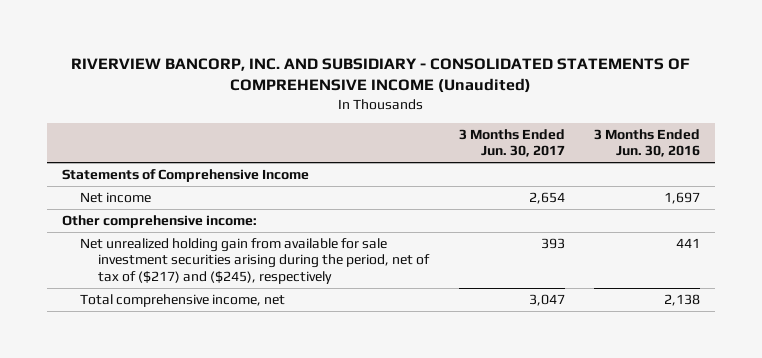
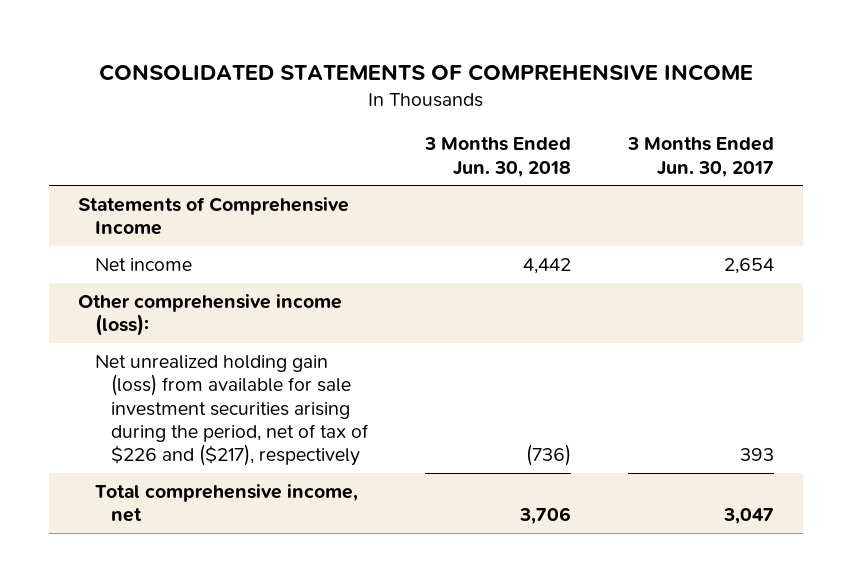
- RIVERVIEW BANCORP, INC. AND SUBSIDIARY - CONSOLIDATED STATEMENTS OF COMPREHENSIVE INCOME (Unaudited)
+ CONSOLIDATED STATEMENTS OF COMPREHENSIVE INCOME
- | 3 Months Ended Jun. 30, 2017 | 3 Months Ended Jun. 30, 2016
+ | 3 Months Ended Jun. 30, 2018 | 3 Months Ended Jun. 30, 2017
- Other comprehensive income:
- Net unrealized holding gain from available for sale investment securities arising during the period, net of tax of ($217) and ($245), respectively | 393 | 441
+ Other comprehensive income (loss):
+ Net unrealized holding gain (loss) from available for sale investment securities arising during the period, net of tax of $226 and ($217), respectively | (736) | 393

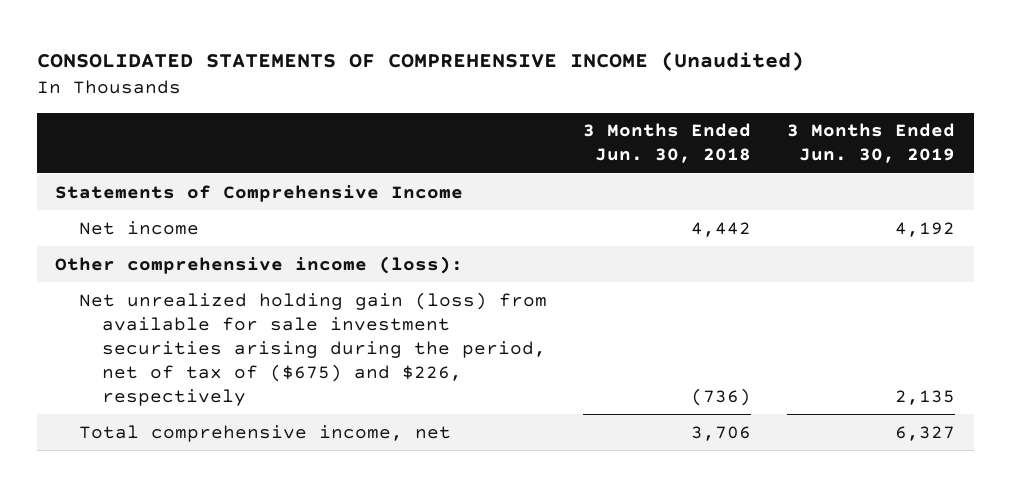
- CONSOLIDATED STATEMENTS OF COMPREHENSIVE INCOME
+ CONSOLIDATED STATEMENTS OF COMPREHENSIVE INCOME (Unaudited)
- | 3 Months Ended Jun. 30, 2018 | 3 Months Ended Jun. 30, 2017
+ | 3 Months Ended Jun. 30, 2018 | 3 Months Ended Jun. 30, 2019
- Net unrealized holding gain (loss) from available for sale investment securities arising during the period, net of tax of $226 and ($217), respectively | (736) | 393
+ Net unrealized holding gain (loss) from available for sale investment securities arising during the period, net of tax of ($675) and $226, respectively | (736) | 2,135

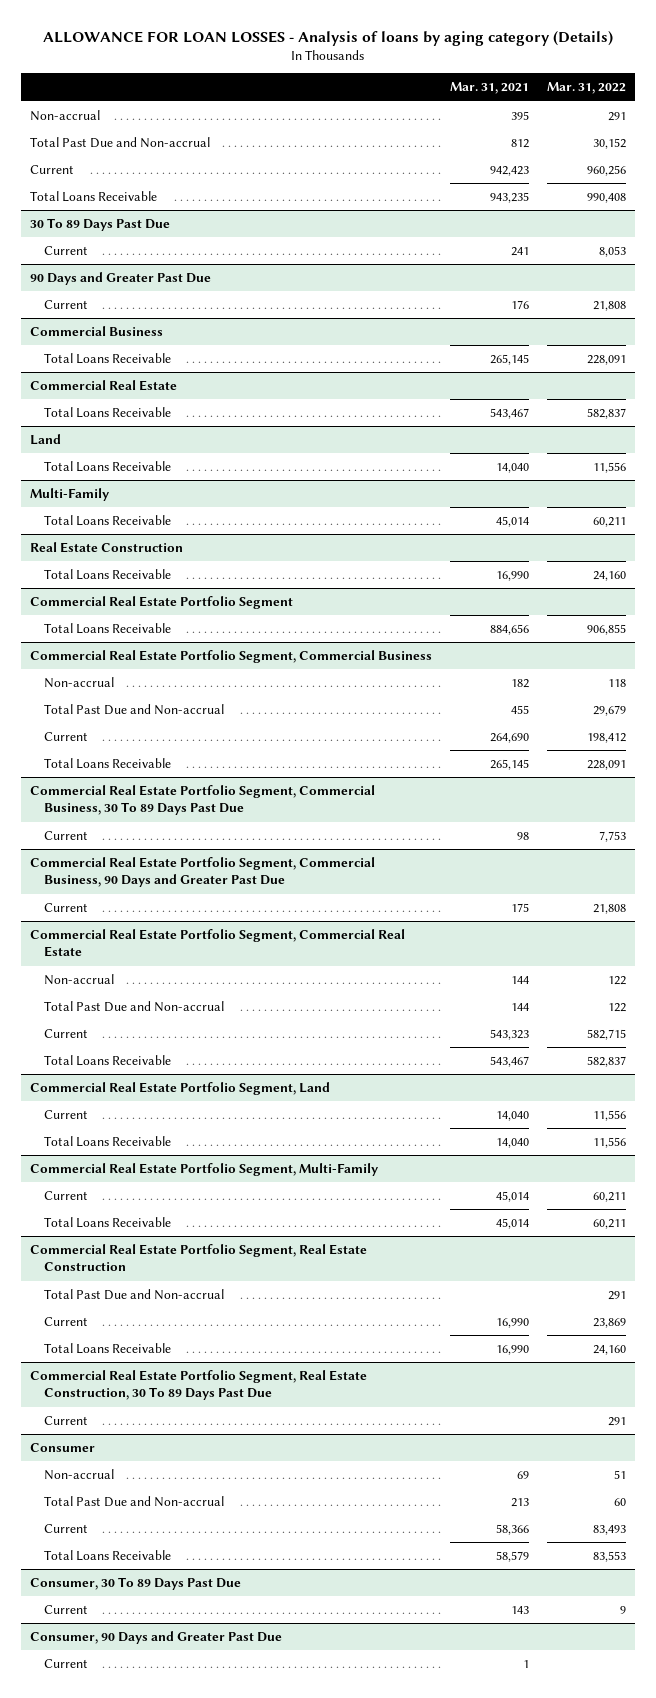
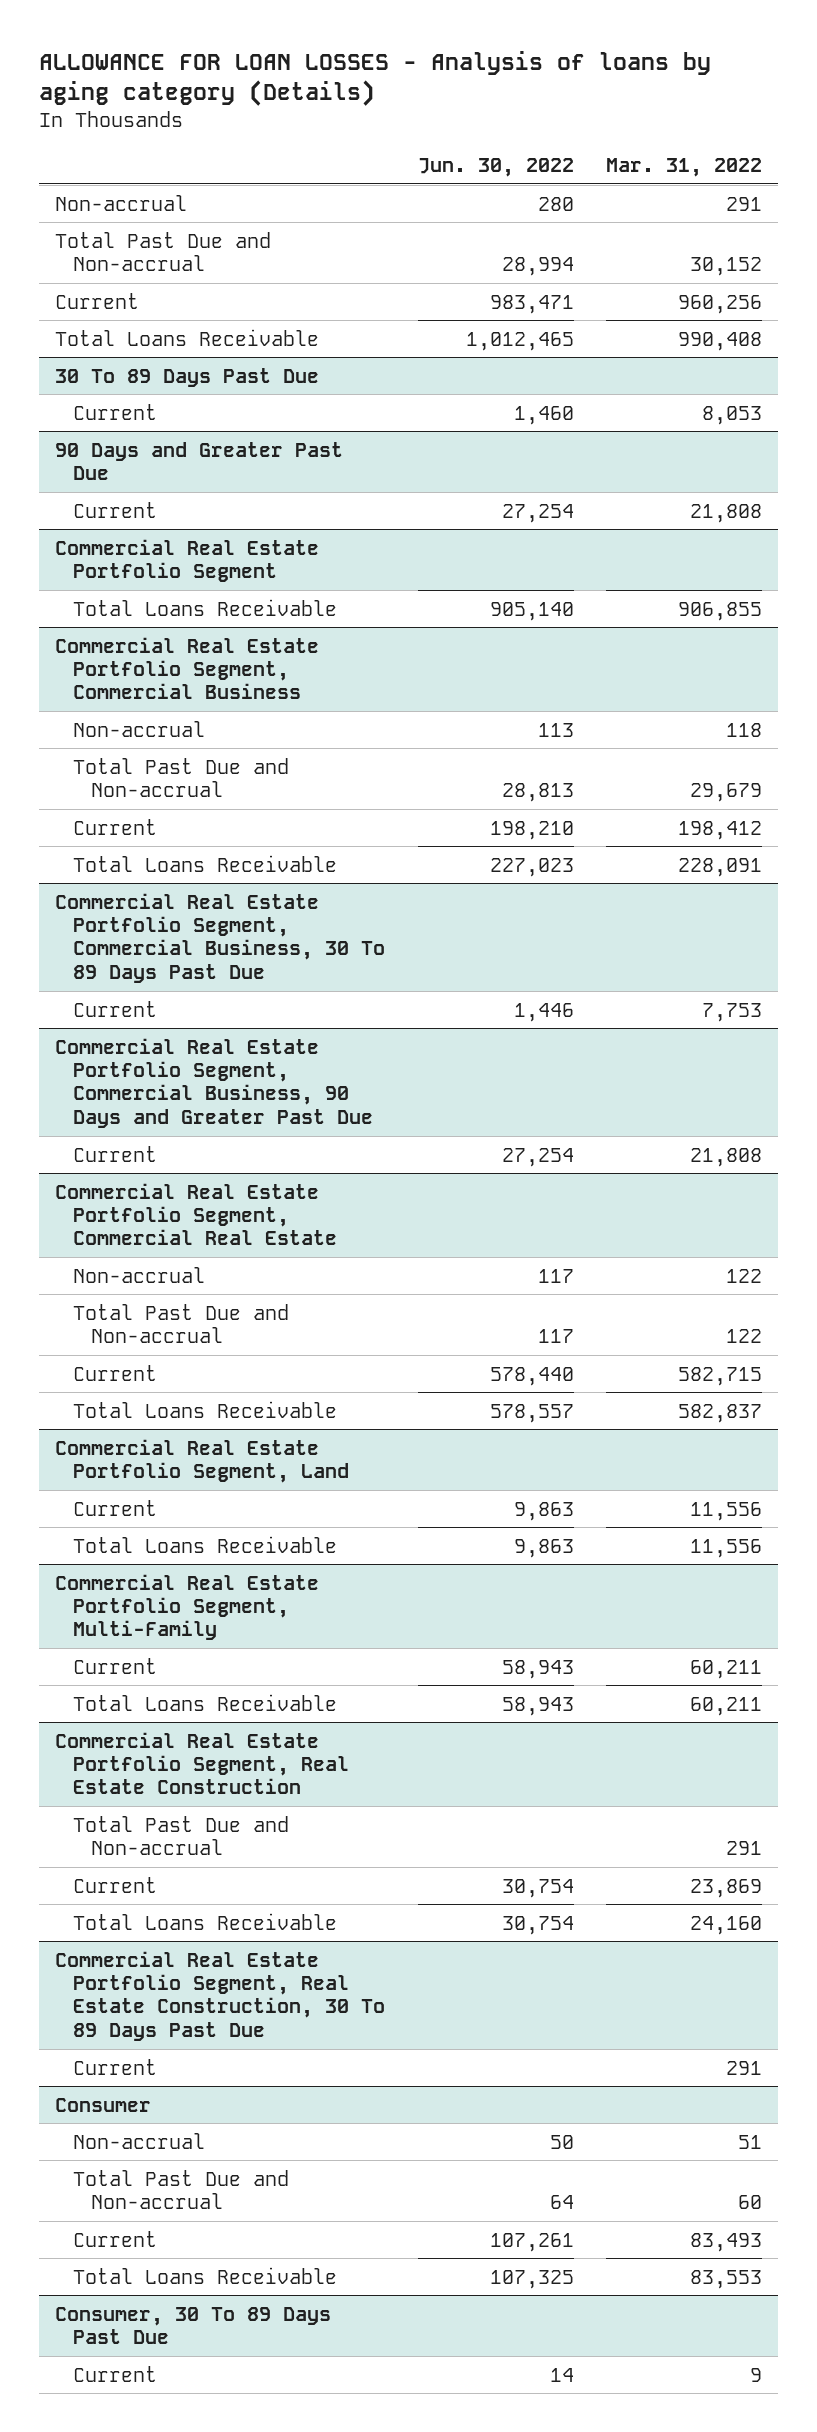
- | Mar. 31, 2021 | Mar. 31, 2022
+ | Jun. 30, 2022 | Mar. 31, 2022
- Commercial Business
- Total Loans Receivable | 265,145 | 228,091
- Commercial Real Estate
- Total Loans Receivable | 543,467 | 582,837
- Land
- Total Loans Receivable | 14,040 | 11,556
- Multi-Family
- Total Loans Receivable | 45,014 | 60,211
- Real Estate Construction
- Total Loans Receivable | 16,990 | 24,160
- Consumer, 90 Days and Greater Past Due
- Current | 1 |

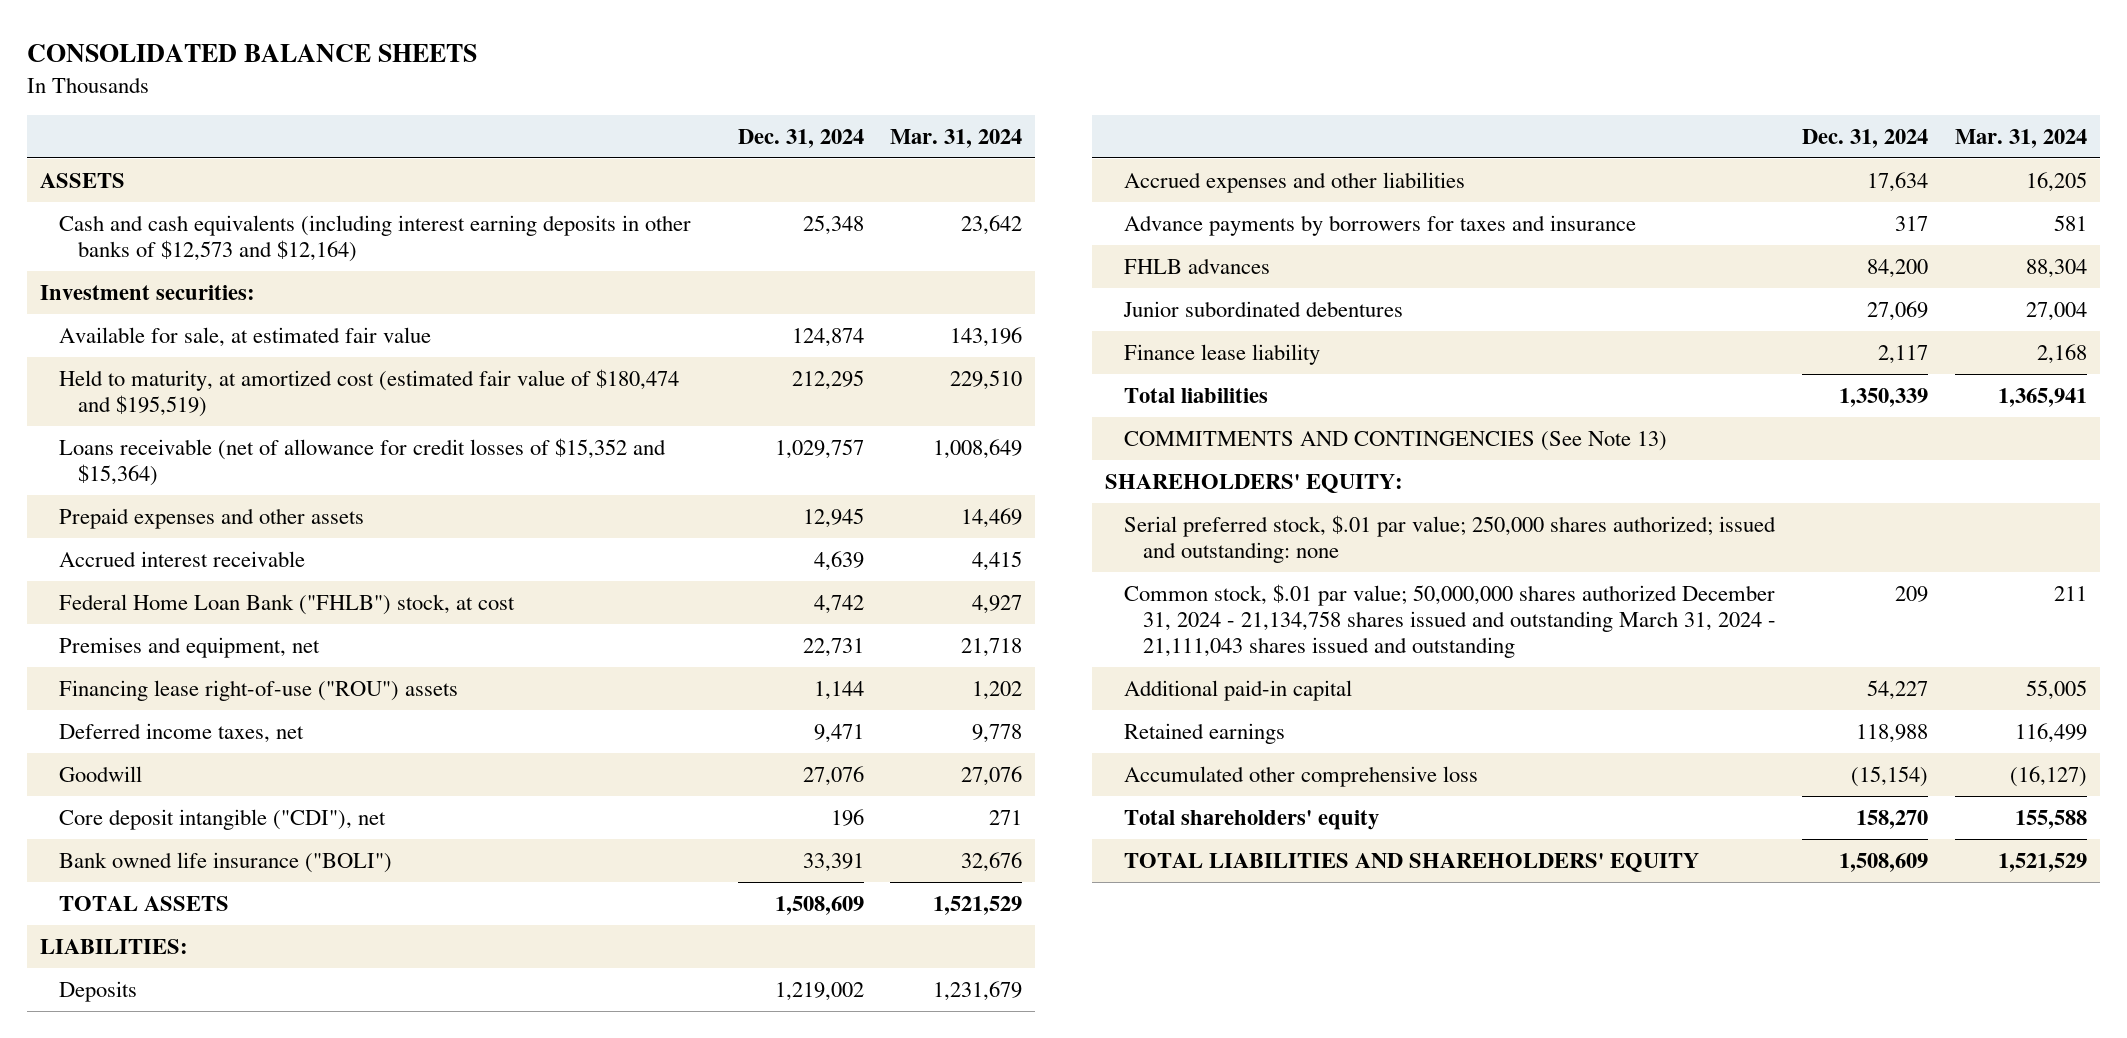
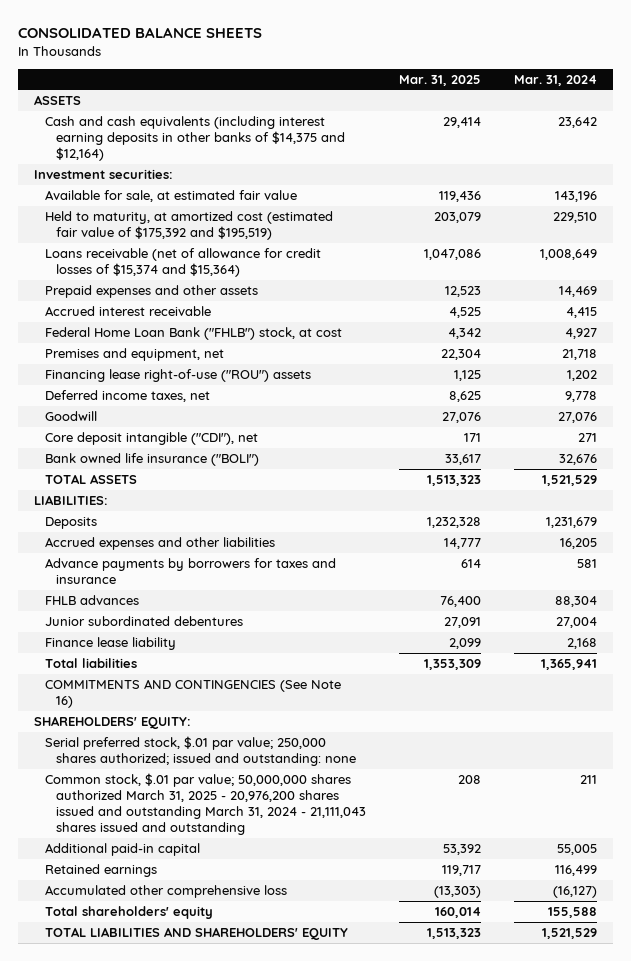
- | Dec. 31, 2024 | Mar. 31, 2024
+ | Mar. 31, 2025 | Mar. 31, 2024
- Cash and cash equivalents (including interest earning deposits in other banks of $12,573 and $12,164) | 25,348 | 23,642
+ Cash and cash equivalents (including interest earning deposits in other banks of $14,375 and $12,164) | 29,414 | 23,642
- Held to maturity, at amortized cost (estimated fair value of $180,474 and $195,519) | 212,295 | 229,510
- Loans receivable (net of allowance for credit losses of $15,352 and $15,364) | 1,029,757 | 1,008,649
+ Held to maturity, at amortized cost (estimated fair value of $175,392 and $195,519) | 203,079 | 229,510
+ Loans receivable (net of allowance for credit losses of $15,374 and $15,364) | 1,047,086 | 1,008,649
- COMMITMENTS AND CONTINGENCIES (See Note 13)
+ COMMITMENTS AND CONTINGENCIES (See Note 16)
- Common stock, $.01 par value; 50,000,000 shares authorized December 31, 2024 - 21,134,758 shares issued and outstanding March 31, 2024 - 21,111,043 shares issued and outstanding | 209 | 211
+ Common stock, $.01 par value; 50,000,000 shares authorized March 31, 2025 - 20,976,200 shares issued and outstanding March 31, 2024 - 21,111,043 shares issued and outstanding | 208 | 211

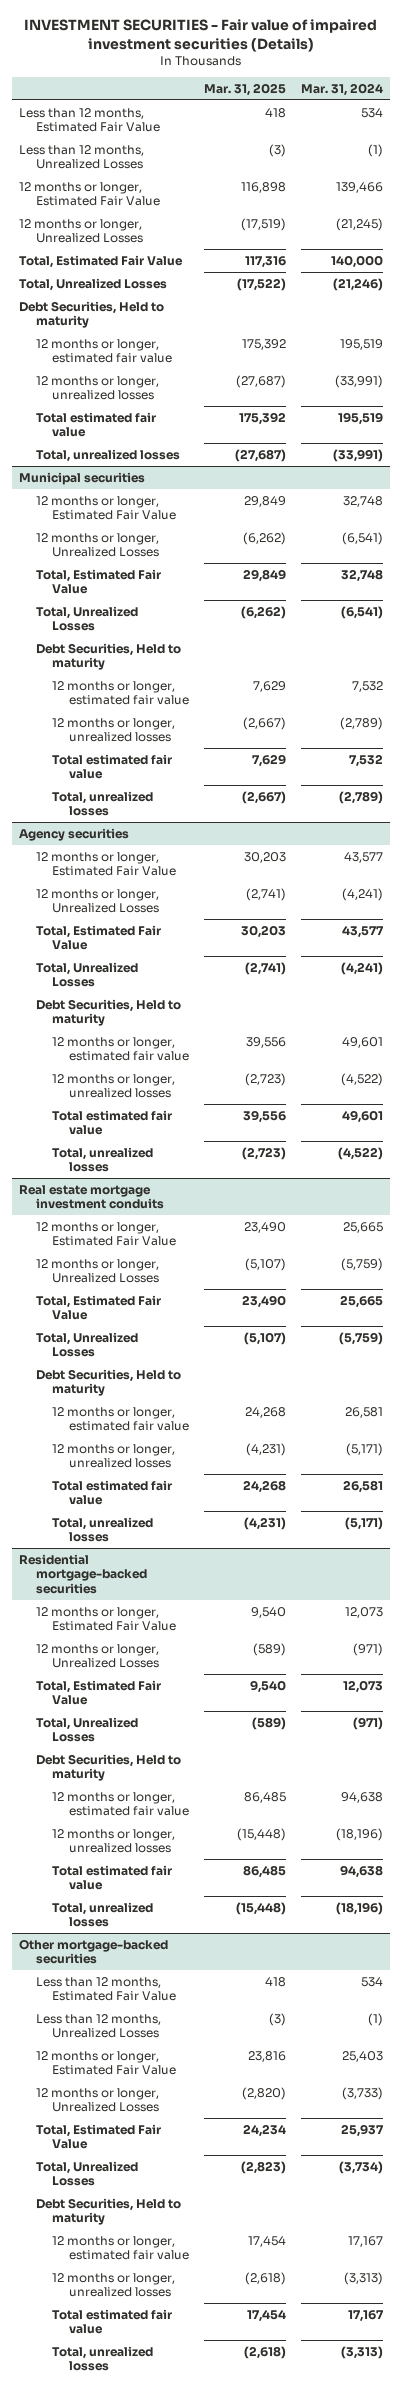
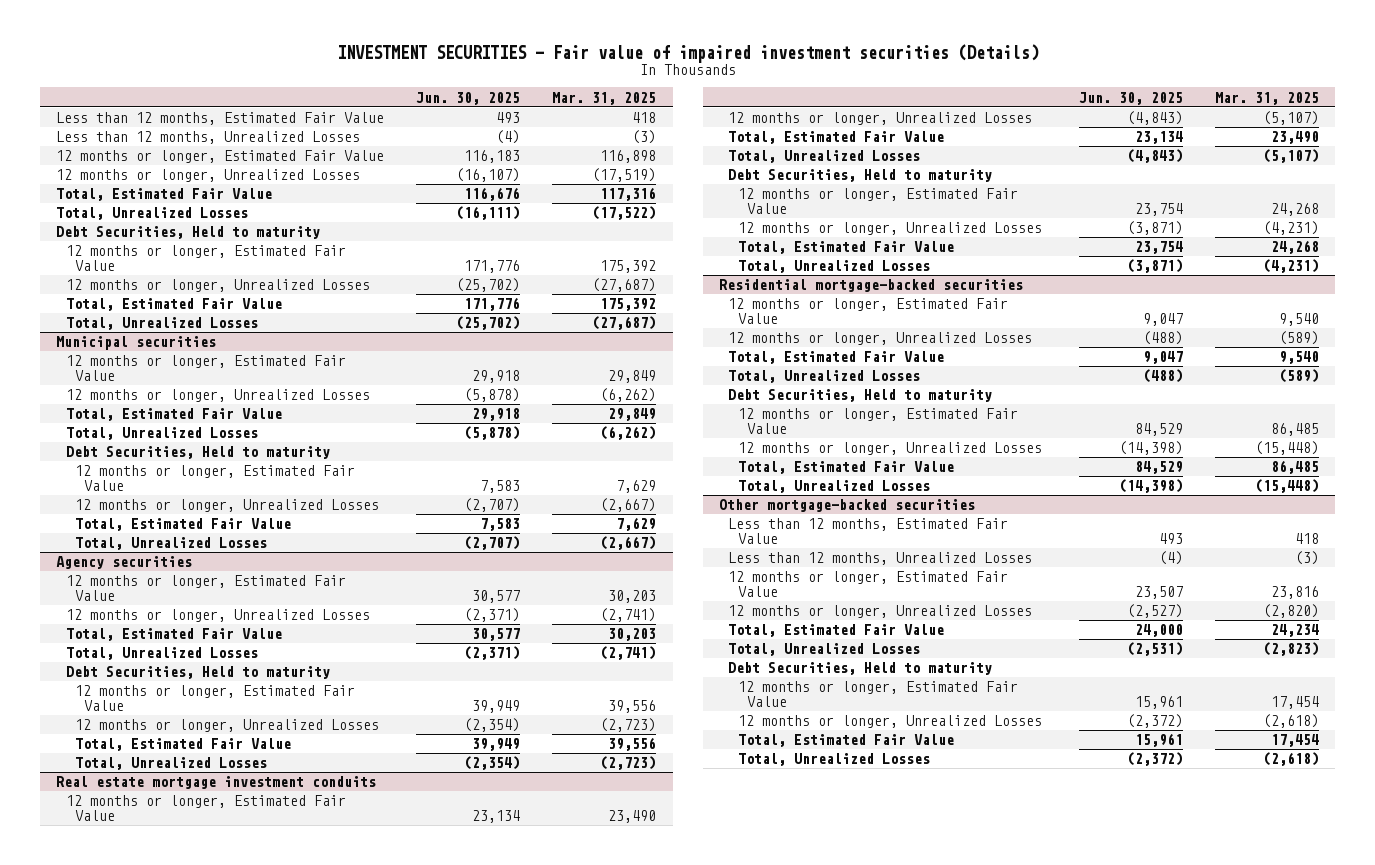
- | Mar. 31, 2025 | Mar. 31, 2024
+ | Jun. 30, 2025 | Mar. 31, 2025
- 12 months or longer, estimated fair value | 175,392 | 195,519
- 12 months or longer, unrealized losses | (27,687) | (33,991)
- Total estimated fair value | 175,392 | 195,519
- Total, unrealized losses | (27,687) | (33,991)
+ 12 months or longer, Estimated Fair Value | 171,776 | 175,392
+ 12 months or longer, Unrealized Losses | (25,702) | (27,687)
+ Total, Estimated Fair Value | 171,776 | 175,392
+ Total, Unrealized Losses | (25,702) | (27,687)
@ Municipal securities
- 12 months or longer, estimated fair value | 7,629 | 7,532
- 12 months or longer, unrealized losses | (2,667) | (2,789)
- Total estimated fair value | 7,629 | 7,532
- Total, unrealized losses | (2,667) | (2,789)
+ 12 months or longer, Estimated Fair Value | 7,583 | 7,629
+ 12 months or longer, Unrealized Losses | (2,707) | (2,667)
+ Total, Estimated Fair Value | 7,583 | 7,629
+ Total, Unrealized Losses | (2,707) | (2,667)
@ Agency securities
- 12 months or longer, estimated fair value | 39,556 | 49,601
- 12 months or longer, unrealized losses | (2,723) | (4,522)
- Total estimated fair value | 39,556 | 49,601
- Total, unrealized losses | (2,723) | (4,522)
+ 12 months or longer, Estimated Fair Value | 39,949 | 39,556
+ 12 months or longer, Unrealized Losses | (2,354) | (2,723)
+ Total, Estimated Fair Value | 39,949 | 39,556
+ Total, Unrealized Losses | (2,354) | (2,723)
@ Real estate mortgage investment conduits
- 12 months or longer, estimated fair value | 24,268 | 26,581
- 12 months or longer, unrealized losses | (4,231) | (5,171)
- Total estimated fair value | 24,268 | 26,581
- Total, unrealized losses | (4,231) | (5,171)
+ 12 months or longer, Estimated Fair Value | 23,754 | 24,268
+ 12 months or longer, Unrealized Losses | (3,871) | (4,231)
+ Total, Estimated Fair Value | 23,754 | 24,268
+ Total, Unrealized Losses | (3,871) | (4,231)
@ Residential mortgage-backed securities
- 12 months or longer, estimated fair value | 86,485 | 94,638
- 12 months or longer, unrealized losses | (15,448) | (18,196)
- Total estimated fair value | 86,485 | 94,638
- Total, unrealized losses | (15,448) | (18,196)
+ 12 months or longer, Estimated Fair Value | 84,529 | 86,485
+ 12 months or longer, Unrealized Losses | (14,398) | (15,448)
+ Total, Estimated Fair Value | 84,529 | 86,485
+ Total, Unrealized Losses | (14,398) | (15,448)
@ Other mortgage-backed securities
- 12 months or longer, estimated fair value | 17,454 | 17,167
- 12 months or longer, unrealized losses | (2,618) | (3,313)
- Total estimated fair value | 17,454 | 17,167
- Total, unrealized losses | (2,618) | (3,313)
+ 12 months or longer, Estimated Fair Value | 15,961 | 17,454
+ 12 months or longer, Unrealized Losses | (2,372) | (2,618)
+ Total, Estimated Fair Value | 15,961 | 17,454
+ Total, Unrealized Losses | (2,372) | (2,618)

